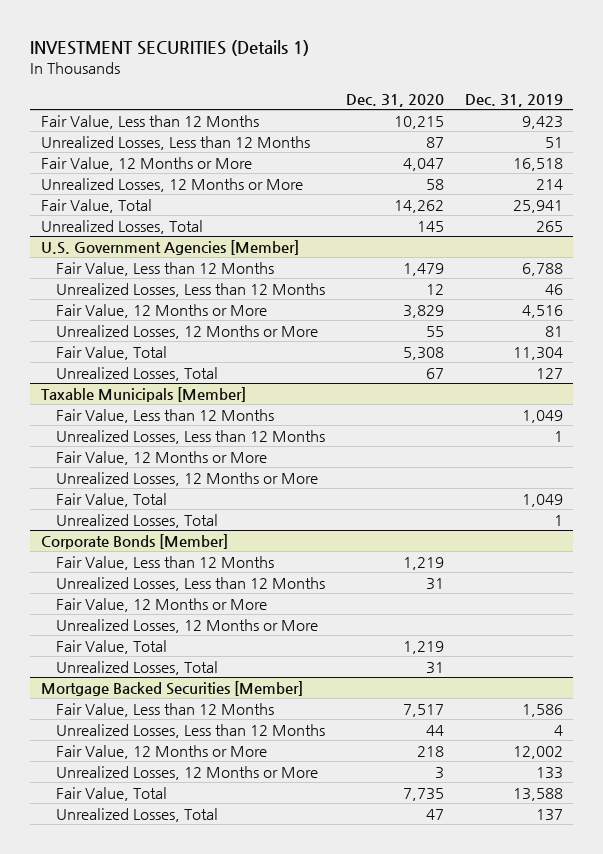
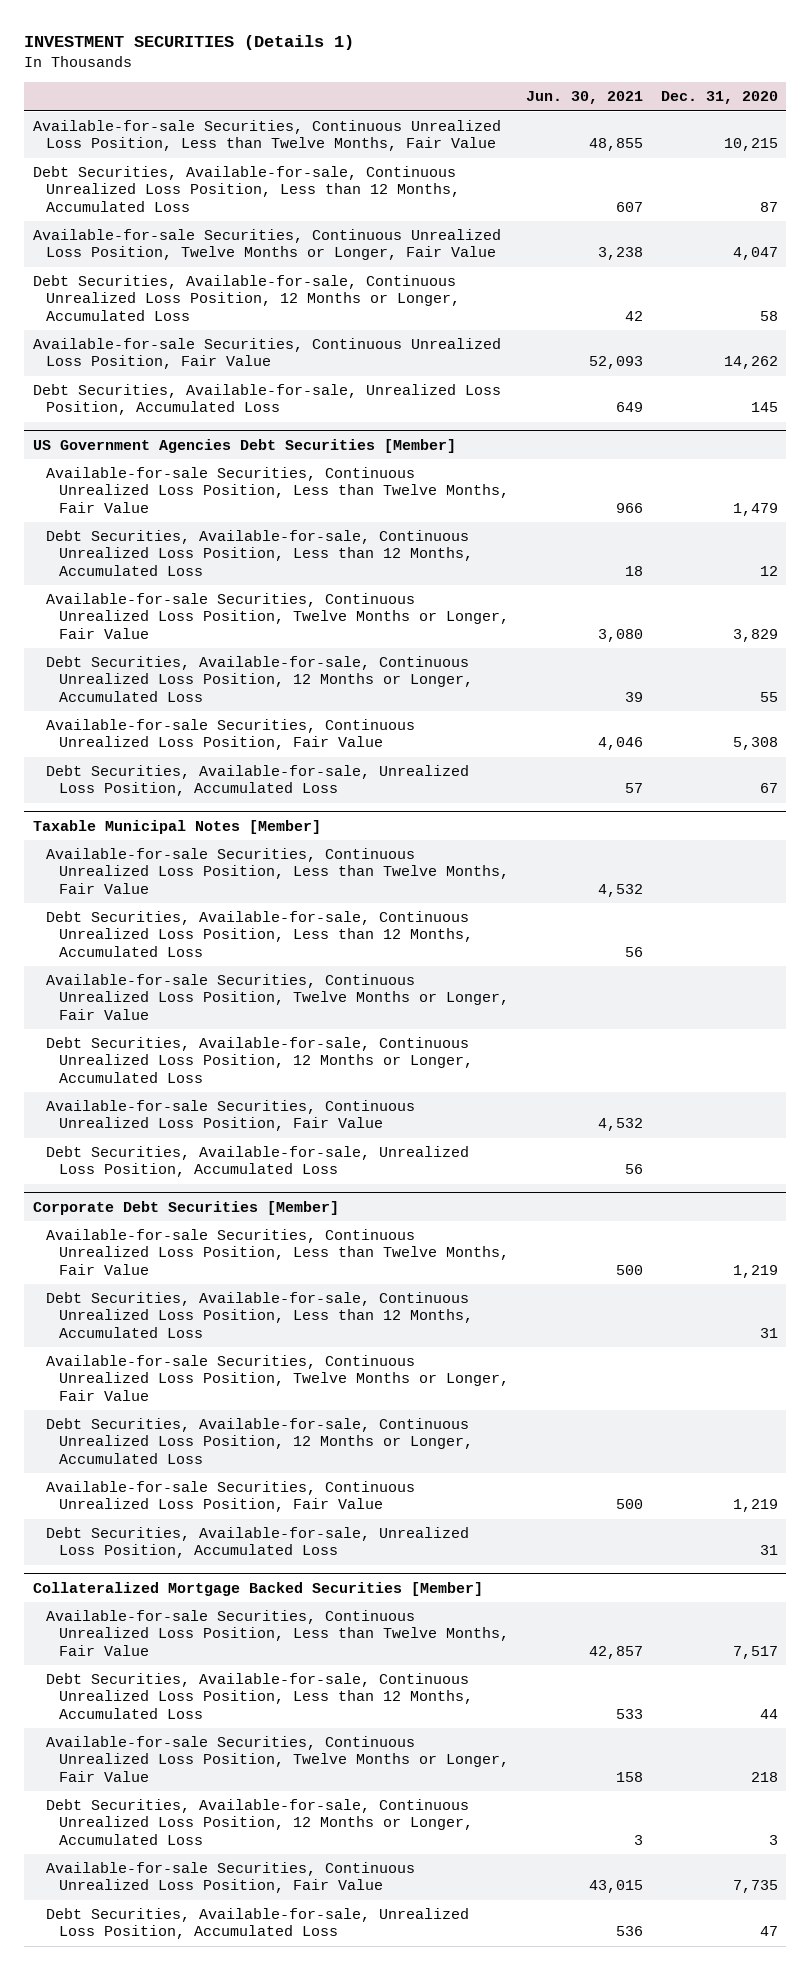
- | Dec. 31, 2020 | Dec. 31, 2019
+ | Jun. 30, 2021 | Dec. 31, 2020
- Fair Value, Less than 12 Months | 10,215 | 9,423
- Unrealized Losses, Less than 12 Months | 87 | 51
- Fair Value, 12 Months or More | 4,047 | 16,518
- Unrealized Losses, 12 Months or More | 58 | 214
- Fair Value, Total | 14,262 | 25,941
- Unrealized Losses, Total | 145 | 265
- U.S. Government Agencies [Member]
- Fair Value, Less than 12 Months | 1,479 | 6,788
- Unrealized Losses, Less than 12 Months | 12 | 46
- Fair Value, 12 Months or More | 3,829 | 4,516
- Unrealized Losses, 12 Months or More | 55 | 81
- Fair Value, Total | 5,308 | 11,304
- Unrealized Losses, Total | 67 | 127
- Taxable Municipals [Member]
- Fair Value, Less than 12 Months | | 1,049
- Unrealized Losses, Less than 12 Months | | 1
- Fair Value, 12 Months or More
- Unrealized Losses, 12 Months or More
- Fair Value, Total | | 1,049
- Unrealized Losses, Total | | 1
- Corporate Bonds [Member]
- Fair Value, Less than 12 Months | 1,219 |
- Unrealized Losses, Less than 12 Months | 31 |
- Fair Value, 12 Months or More
- Unrealized Losses, 12 Months or More
- Fair Value, Total | 1,219 |
- Unrealized Losses, Total | 31 |
- Mortgage Backed Securities [Member]
- Fair Value, Less than 12 Months | 7,517 | 1,586
- Unrealized Losses, Less than 12 Months | 44 | 4
- Fair Value, 12 Months or More | 218 | 12,002
- Unrealized Losses, 12 Months or More | 3 | 133
- Fair Value, Total | 7,735 | 13,588
- Unrealized Losses, Total | 47 | 137
+ Available-for-sale Securities, Continuous Unrealized Loss Position, Less than Twelve Months, Fair Value | 48,855 | 10,215
+ Debt Securities, Available-for-sale, Continuous Unrealized Loss Position, Less than 12 Months, Accumulated Loss | 607 | 87
+ Available-for-sale Securities, Continuous Unrealized Loss Position, Twelve Months or Longer, Fair Value | 3,238 | 4,047
+ Debt Securities, Available-for-sale, Continuous Unrealized Loss Position, 12 Months or Longer, Accumulated Loss | 42 | 58
+ Available-for-sale Securities, Continuous Unrealized Loss Position, Fair Value | 52,093 | 14,262
+ Debt Securities, Available-for-sale, Unrealized Loss Position, Accumulated Loss | 649 | 145
+ US Government Agencies Debt Securities [Member]
+ Available-for-sale Securities, Continuous Unrealized Loss Position, Less than Twelve Months, Fair Value | 966 | 1,479
+ Debt Securities, Available-for-sale, Continuous Unrealized Loss Position, Less than 12 Months, Accumulated Loss | 18 | 12
+ Available-for-sale Securities, Continuous Unrealized Loss Position, Twelve Months or Longer, Fair Value | 3,080 | 3,829
+ Debt Securities, Available-for-sale, Continuous Unrealized Loss Position, 12 Months or Longer, Accumulated Loss | 39 | 55
+ Available-for-sale Securities, Continuous Unrealized Loss Position, Fair Value | 4,046 | 5,308
+ Debt Securities, Available-for-sale, Unrealized Loss Position, Accumulated Loss | 57 | 67
+ Taxable Municipal Notes [Member]
+ Available-for-sale Securities, Continuous Unrealized Loss Position, Less than Twelve Months, Fair Value | 4,532 |
+ Debt Securities, Available-for-sale, Continuous Unrealized Loss Position, Less than 12 Months, Accumulated Loss | 56 |
+ Available-for-sale Securities, Continuous Unrealized Loss Position, Twelve Months or Longer, Fair Value
+ Debt Securities, Available-for-sale, Continuous Unrealized Loss Position, 12 Months or Longer, Accumulated Loss
+ Available-for-sale Securities, Continuous Unrealized Loss Position, Fair Value | 4,532 |
+ Debt Securities, Available-for-sale, Unrealized Loss Position, Accumulated Loss | 56 |
+ Corporate Debt Securities [Member]
+ Available-for-sale Securities, Continuous Unrealized Loss Position, Less than Twelve Months, Fair Value | 500 | 1,219
+ Debt Securities, Available-for-sale, Continuous Unrealized Loss Position, Less than 12 Months, Accumulated Loss | | 31
+ Available-for-sale Securities, Continuous Unrealized Loss Position, Twelve Months or Longer, Fair Value
+ Debt Securities, Available-for-sale, Continuous Unrealized Loss Position, 12 Months or Longer, Accumulated Loss
+ Available-for-sale Securities, Continuous Unrealized Loss Position, Fair Value | 500 | 1,219
+ Debt Securities, Available-for-sale, Unrealized Loss Position, Accumulated Loss | | 31
+ Collateralized Mortgage Backed Securities [Member]
+ Available-for-sale Securities, Continuous Unrealized Loss Position, Less than Twelve Months, Fair Value | 42,857 | 7,517
+ Debt Securities, Available-for-sale, Continuous Unrealized Loss Position, Less than 12 Months, Accumulated Loss | 533 | 44
+ Available-for-sale Securities, Continuous Unrealized Loss Position, Twelve Months or Longer, Fair Value | 158 | 218
+ Debt Securities, Available-for-sale, Continuous Unrealized Loss Position, 12 Months or Longer, Accumulated Loss | 3 | 3
+ Available-for-sale Securities, Continuous Unrealized Loss Position, Fair Value | 43,015 | 7,735
+ Debt Securities, Available-for-sale, Unrealized Loss Position, Accumulated Loss | 536 | 47

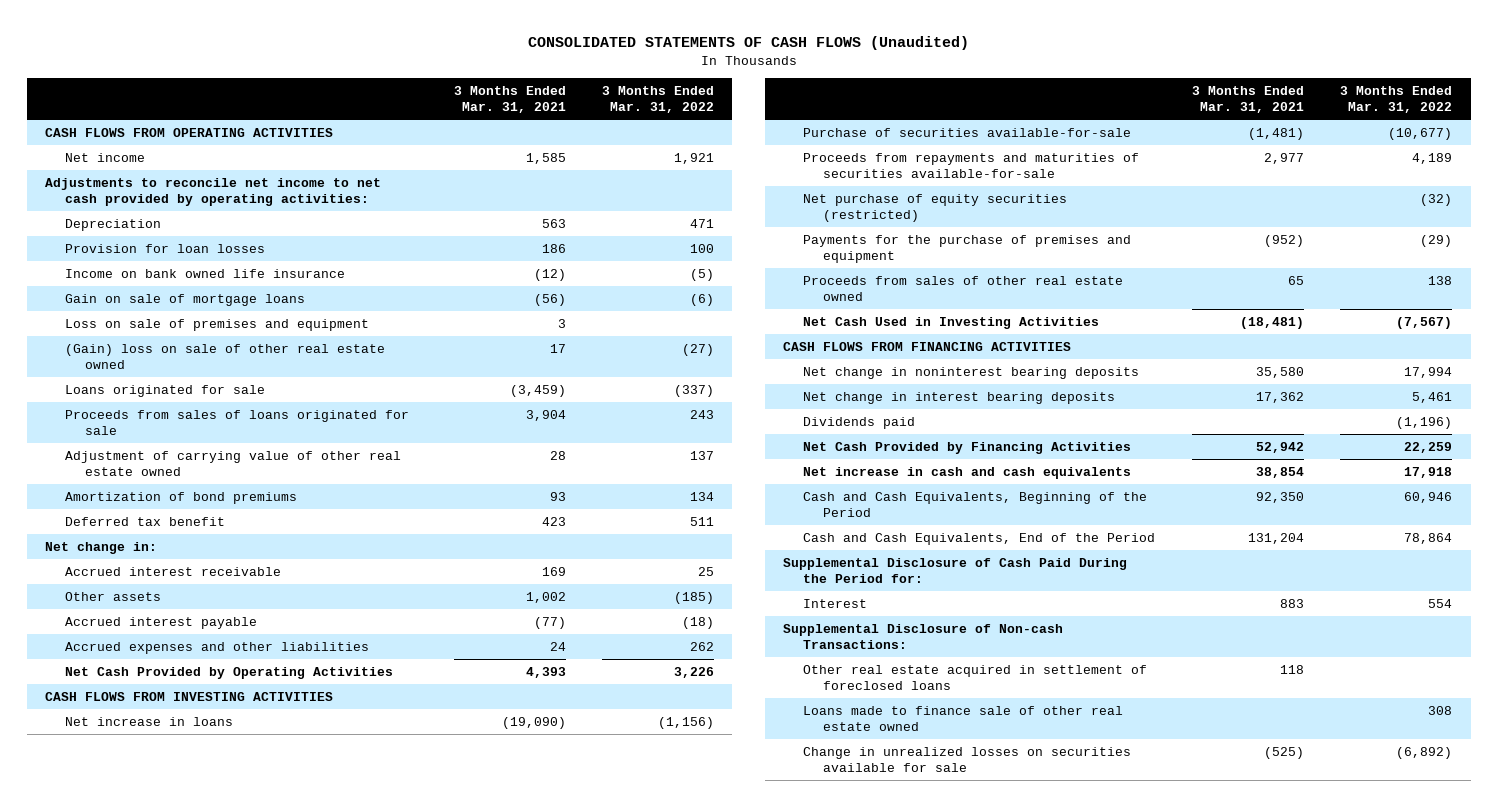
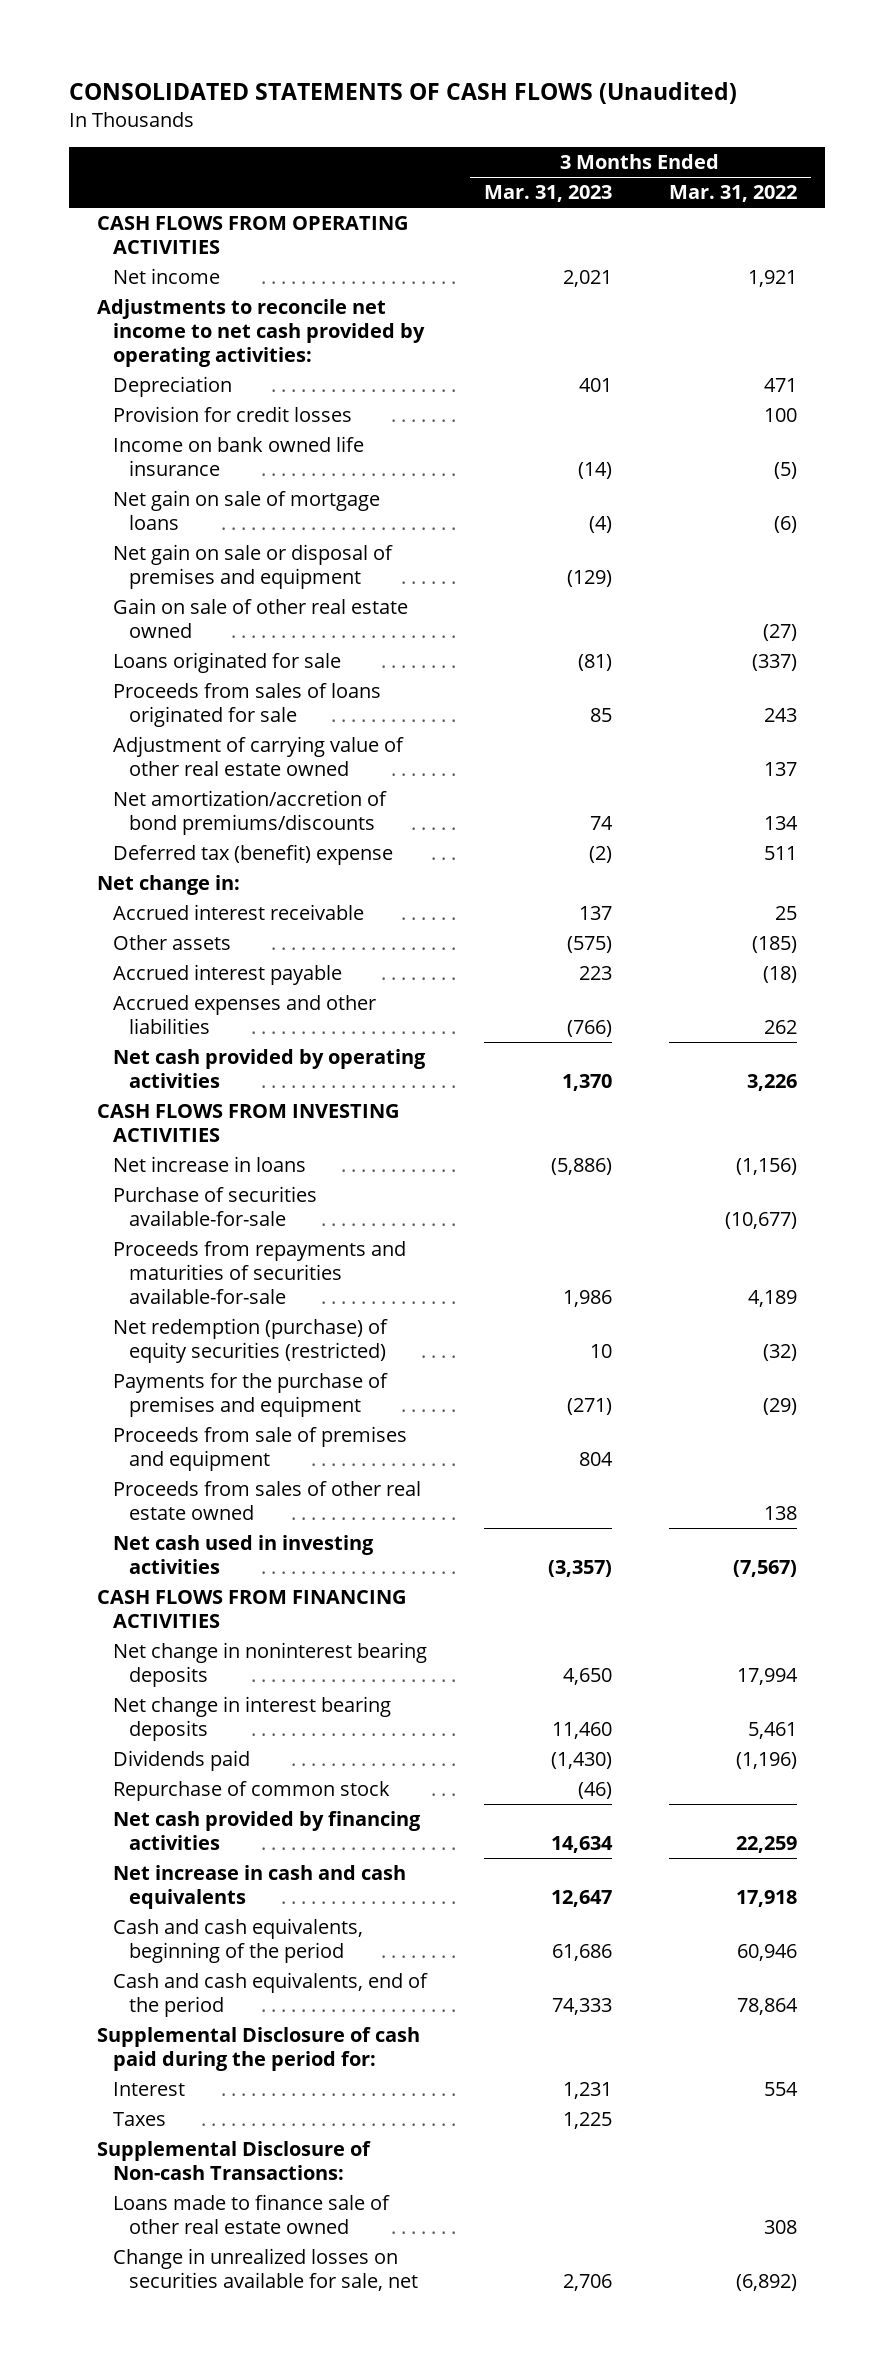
- | 3 Months Ended Mar. 31, 2021 | 3 Months Ended Mar. 31, 2022
+ | 3 Months Ended Mar. 31, 2023 | 3 Months Ended Mar. 31, 2022
- Provision for loan losses | 186 | 100
+ Provision for credit losses | | 100
- Gain on sale of mortgage loans | (56) | (6)
- Loss on sale of premises and equipment | 3 |
- (Gain) loss on sale of other real estate owned | 17 | (27)
+ Net gain on sale of mortgage loans | (4) | (6)
+ Net gain on sale or disposal of premises and equipment | (129) |
+ Gain on sale of other real estate owned | | (27)
- Amortization of bond premiums | 93 | 134
- Deferred tax benefit | 423 | 511
+ Net amortization/accretion of bond premiums/discounts | 74 | 134
+ Deferred tax (benefit) expense | (2) | 511
- Net Cash Provided by Operating Activities | 4,393 | 3,226
+ Net cash provided by operating activities | 1,370 | 3,226
- Net purchase of equity securities (restricted) | | (32)
+ Net redemption (purchase) of equity securities (restricted) | 10 | (32)
+ Proceeds from sale of premises and equipment | 804 |
- Net Cash Used in Investing Activities | (18,481) | (7,567)
+ Net cash used in investing activities | (3,357) | (7,567)
- Net Cash Provided by Financing Activities | 52,942 | 22,259
+ Repurchase of common stock | (46) |
+ Net cash provided by financing activities | 14,634 | 22,259
- Cash and Cash Equivalents, Beginning of the Period | 92,350 | 60,946
- Cash and Cash Equivalents, End of the Period | 131,204 | 78,864
- Supplemental Disclosure of Cash Paid During the Period for:
+ Cash and cash equivalents, beginning of the period | 61,686 | 60,946
+ Cash and cash equivalents, end of the period | 74,333 | 78,864
+ Supplemental Disclosure of cash paid during the period for:
+ Taxes | 1,225 |
- Other real estate acquired in settlement of foreclosed loans | 118 |
- Change in unrealized losses on securities available for sale | (525) | (6,892)
+ Change in unrealized losses on securities available for sale, net | 2,706 | (6,892)

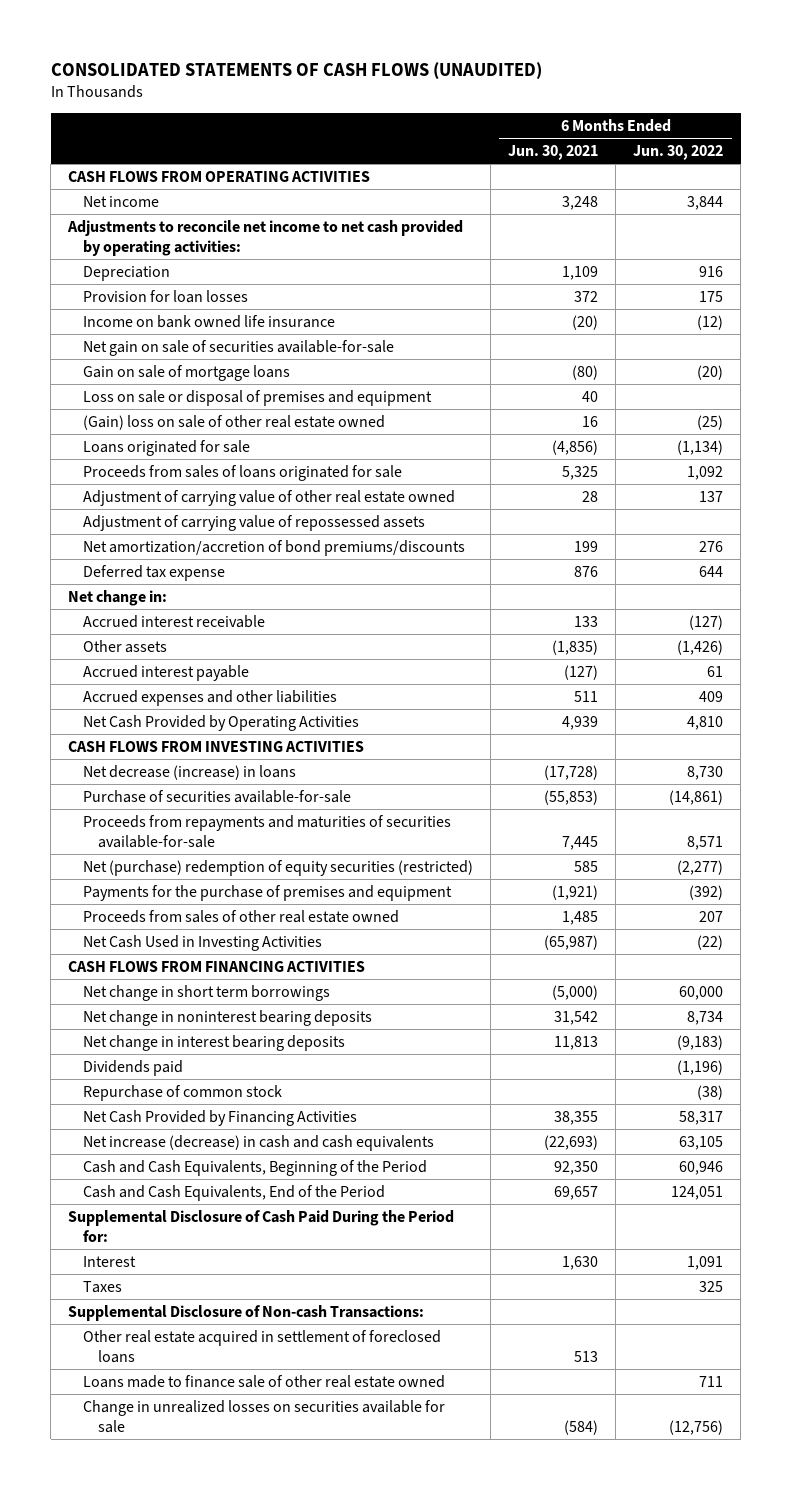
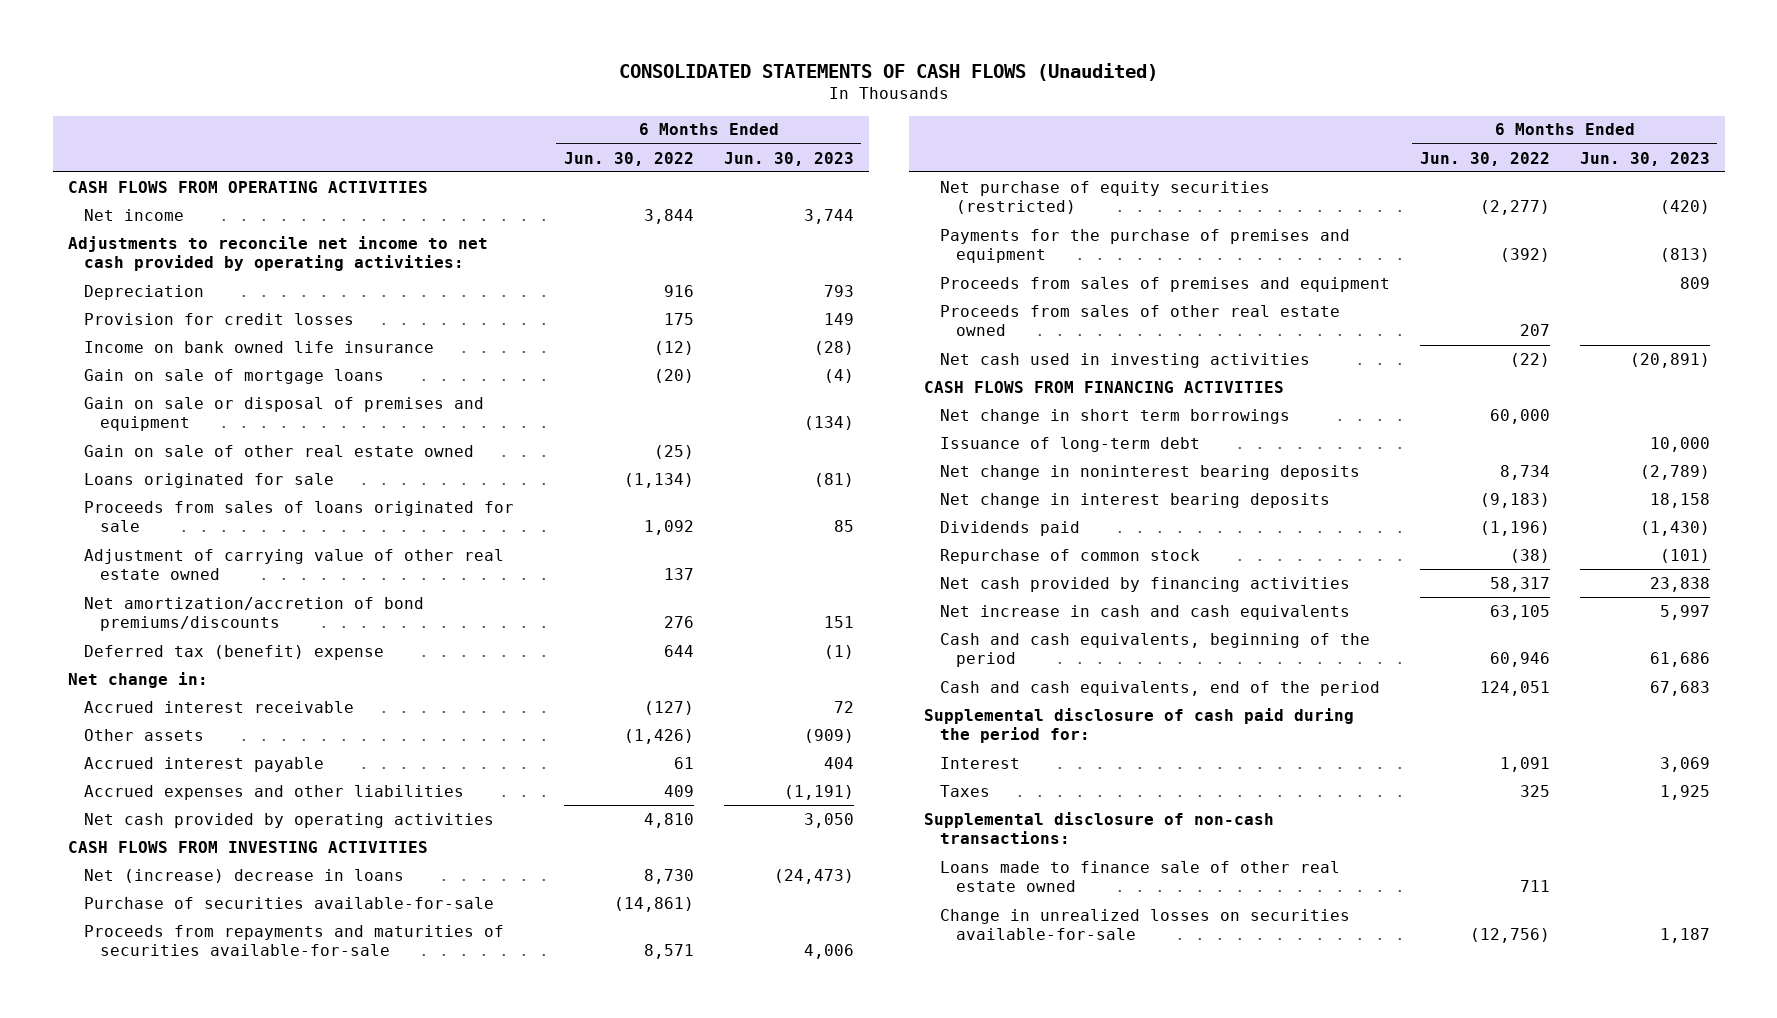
- CONSOLIDATED STATEMENTS OF CASH FLOWS (UNAUDITED)
+ CONSOLIDATED STATEMENTS OF CASH FLOWS (Unaudited)
- | 6 Months Ended Jun. 30, 2021 | 6 Months Ended Jun. 30, 2022
+ | 6 Months Ended Jun. 30, 2022 | 6 Months Ended Jun. 30, 2023
- Provision for loan losses | 372 | 175
+ Provision for credit losses | 175 | 149
- Net gain on sale of securities available-for-sale
- Loss on sale or disposal of premises and equipment | 40 |
- (Gain) loss on sale of other real estate owned | 16 | (25)
+ Gain on sale or disposal of premises and equipment | | (134)
+ Gain on sale of other real estate owned | (25) |
- Adjustment of carrying value of repossessed assets
- Deferred tax expense | 876 | 644
+ Deferred tax (benefit) expense | 644 | (1)
- Net Cash Provided by Operating Activities | 4,939 | 4,810
+ Net cash provided by operating activities | 4,810 | 3,050
- Net decrease (increase) in loans | (17,728) | 8,730
+ Net (increase) decrease in loans | 8,730 | (24,473)
- Net (purchase) redemption of equity securities (restricted) | 585 | (2,277)
+ Net purchase of equity securities (restricted) | (2,277) | (420)
+ Proceeds from sales of premises and equipment | | 809
- Net Cash Used in Investing Activities | (65,987) | (22)
+ Net cash used in investing activities | (22) | (20,891)
+ Issuance of long-term debt | | 10,000
- Net Cash Provided by Financing Activities | 38,355 | 58,317
- Net increase (decrease) in cash and cash equivalents | (22,693) | 63,105
- Cash and Cash Equivalents, Beginning of the Period | 92,350 | 60,946
- Cash and Cash Equivalents, End of the Period | 69,657 | 124,051
- Supplemental Disclosure of Cash Paid During the Period for:
+ Net cash provided by financing activities | 58,317 | 23,838
+ Net increase in cash and cash equivalents | 63,105 | 5,997
+ Cash and cash equivalents, beginning of the period | 60,946 | 61,686
+ Cash and cash equivalents, end of the period | 124,051 | 67,683
+ Supplemental disclosure of cash paid during the period for:
- Supplemental Disclosure of Non-cash Transactions:
- Other real estate acquired in settlement of foreclosed loans | 513 |
+ Supplemental disclosure of non-cash transactions:
- Change in unrealized losses on securities available for sale | (584) | (12,756)
+ Change in unrealized losses on securities available-for-sale | (12,756) | 1,187

